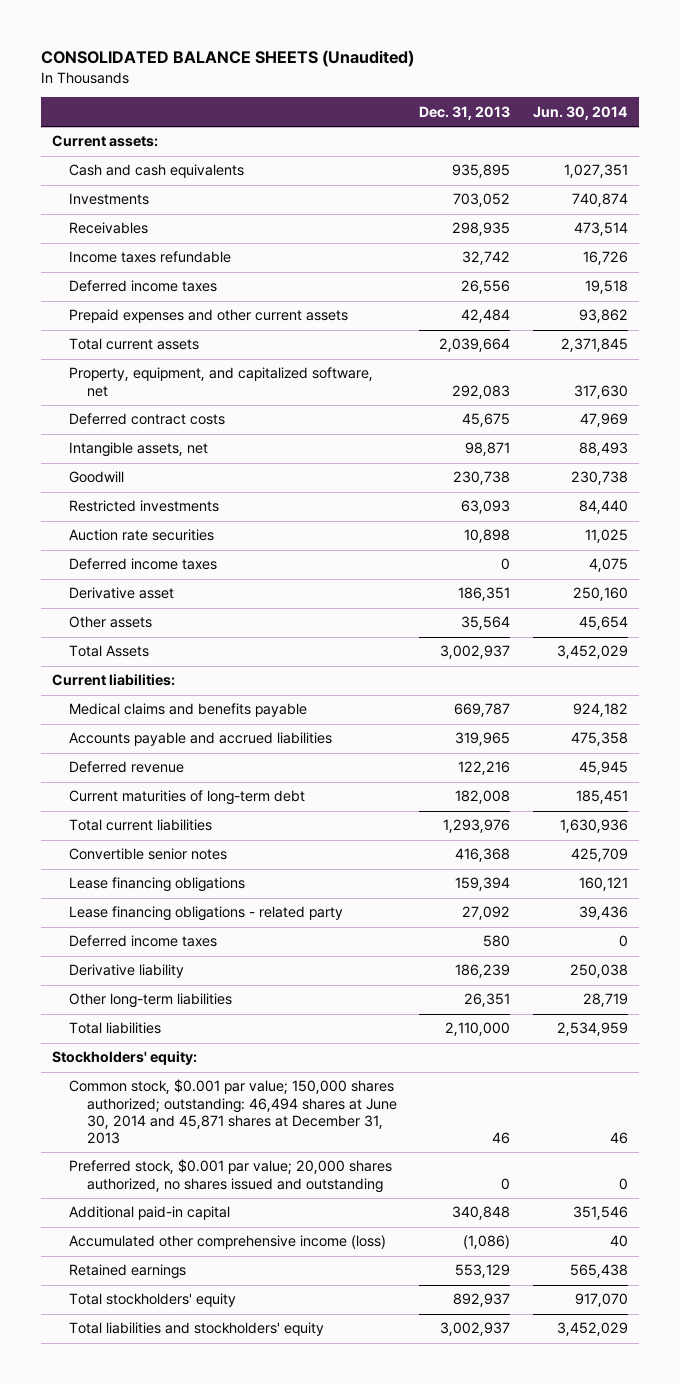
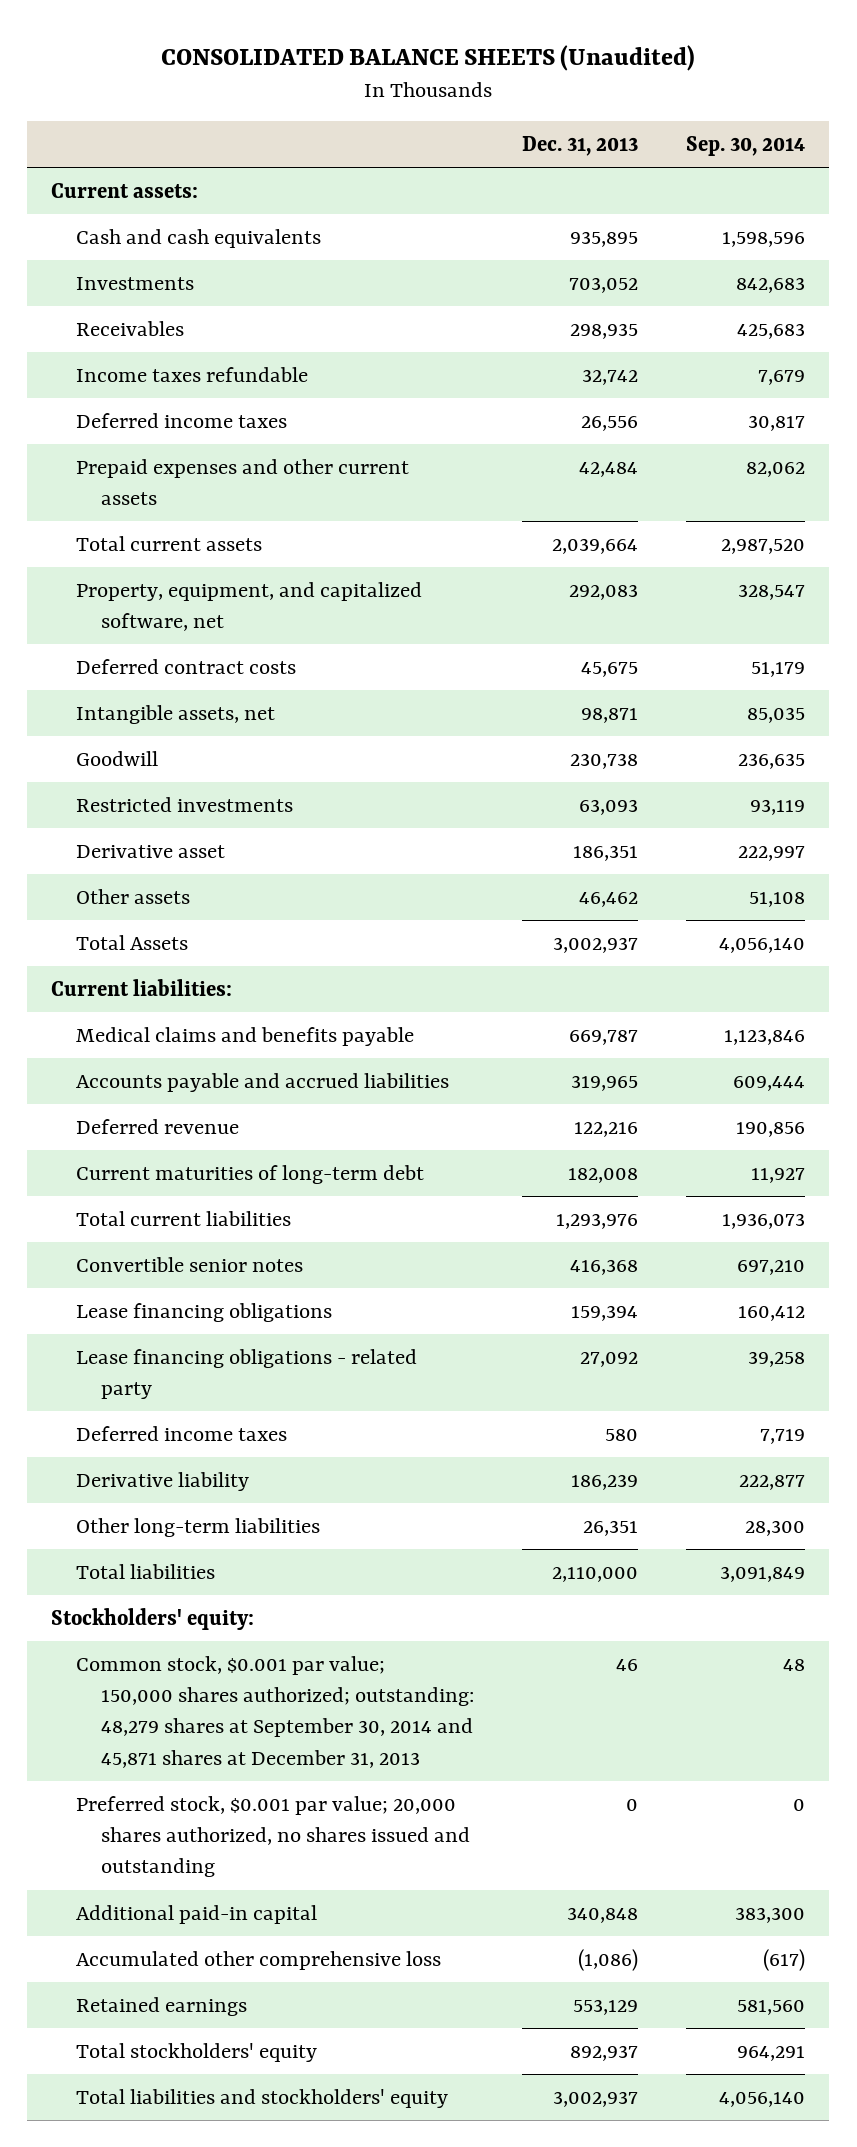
- | Dec. 31, 2013 | Jun. 30, 2014
+ | Dec. 31, 2013 | Sep. 30, 2014
- Auction rate securities | 10,898 | 11,025
- Deferred income taxes | 0 | 4,075
- Other assets | 35,564 | 45,654
+ Other assets | 46,462 | 51,108
- Common stock, $0.001 par value; 150,000 shares authorized; outstanding: 46,494 shares at June 30, 2014 and 45,871 shares at December 31, 2013 | 46 | 46
+ Common stock, $0.001 par value; 150,000 shares authorized; outstanding: 48,279 shares at September 30, 2014 and 45,871 shares at December 31, 2013 | 46 | 48
- Accumulated other comprehensive income (loss) | (1,086) | 40
+ Accumulated other comprehensive loss | (1,086) | (617)

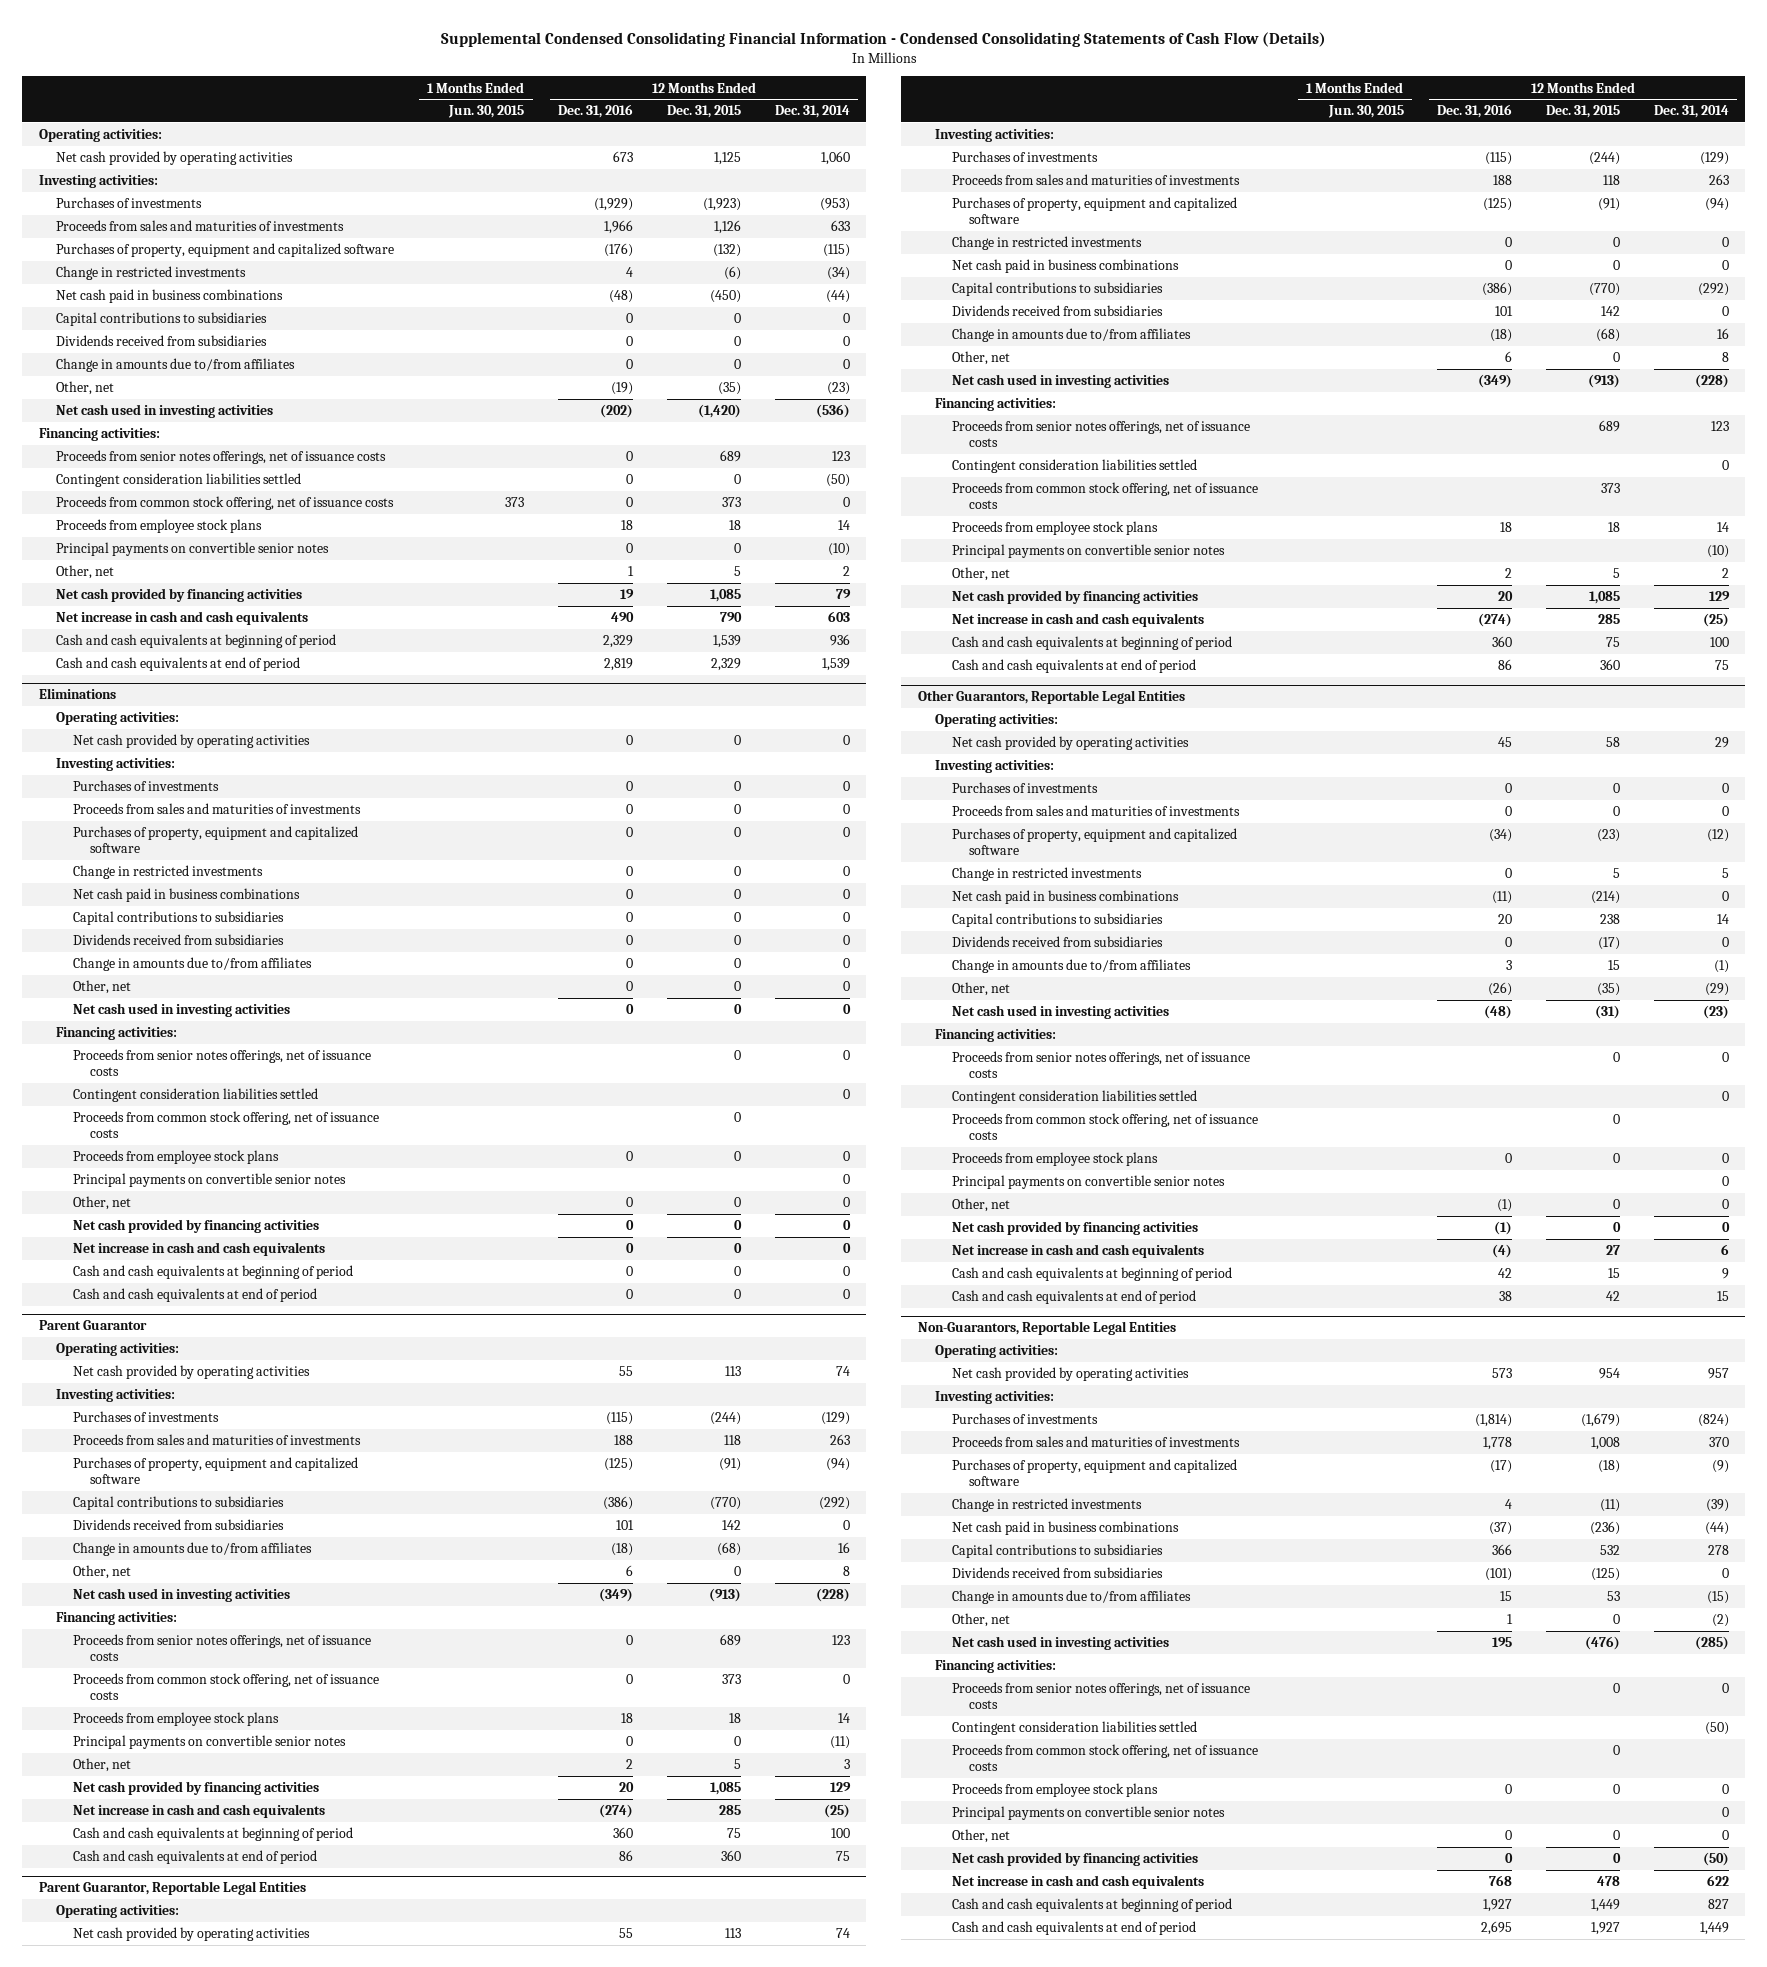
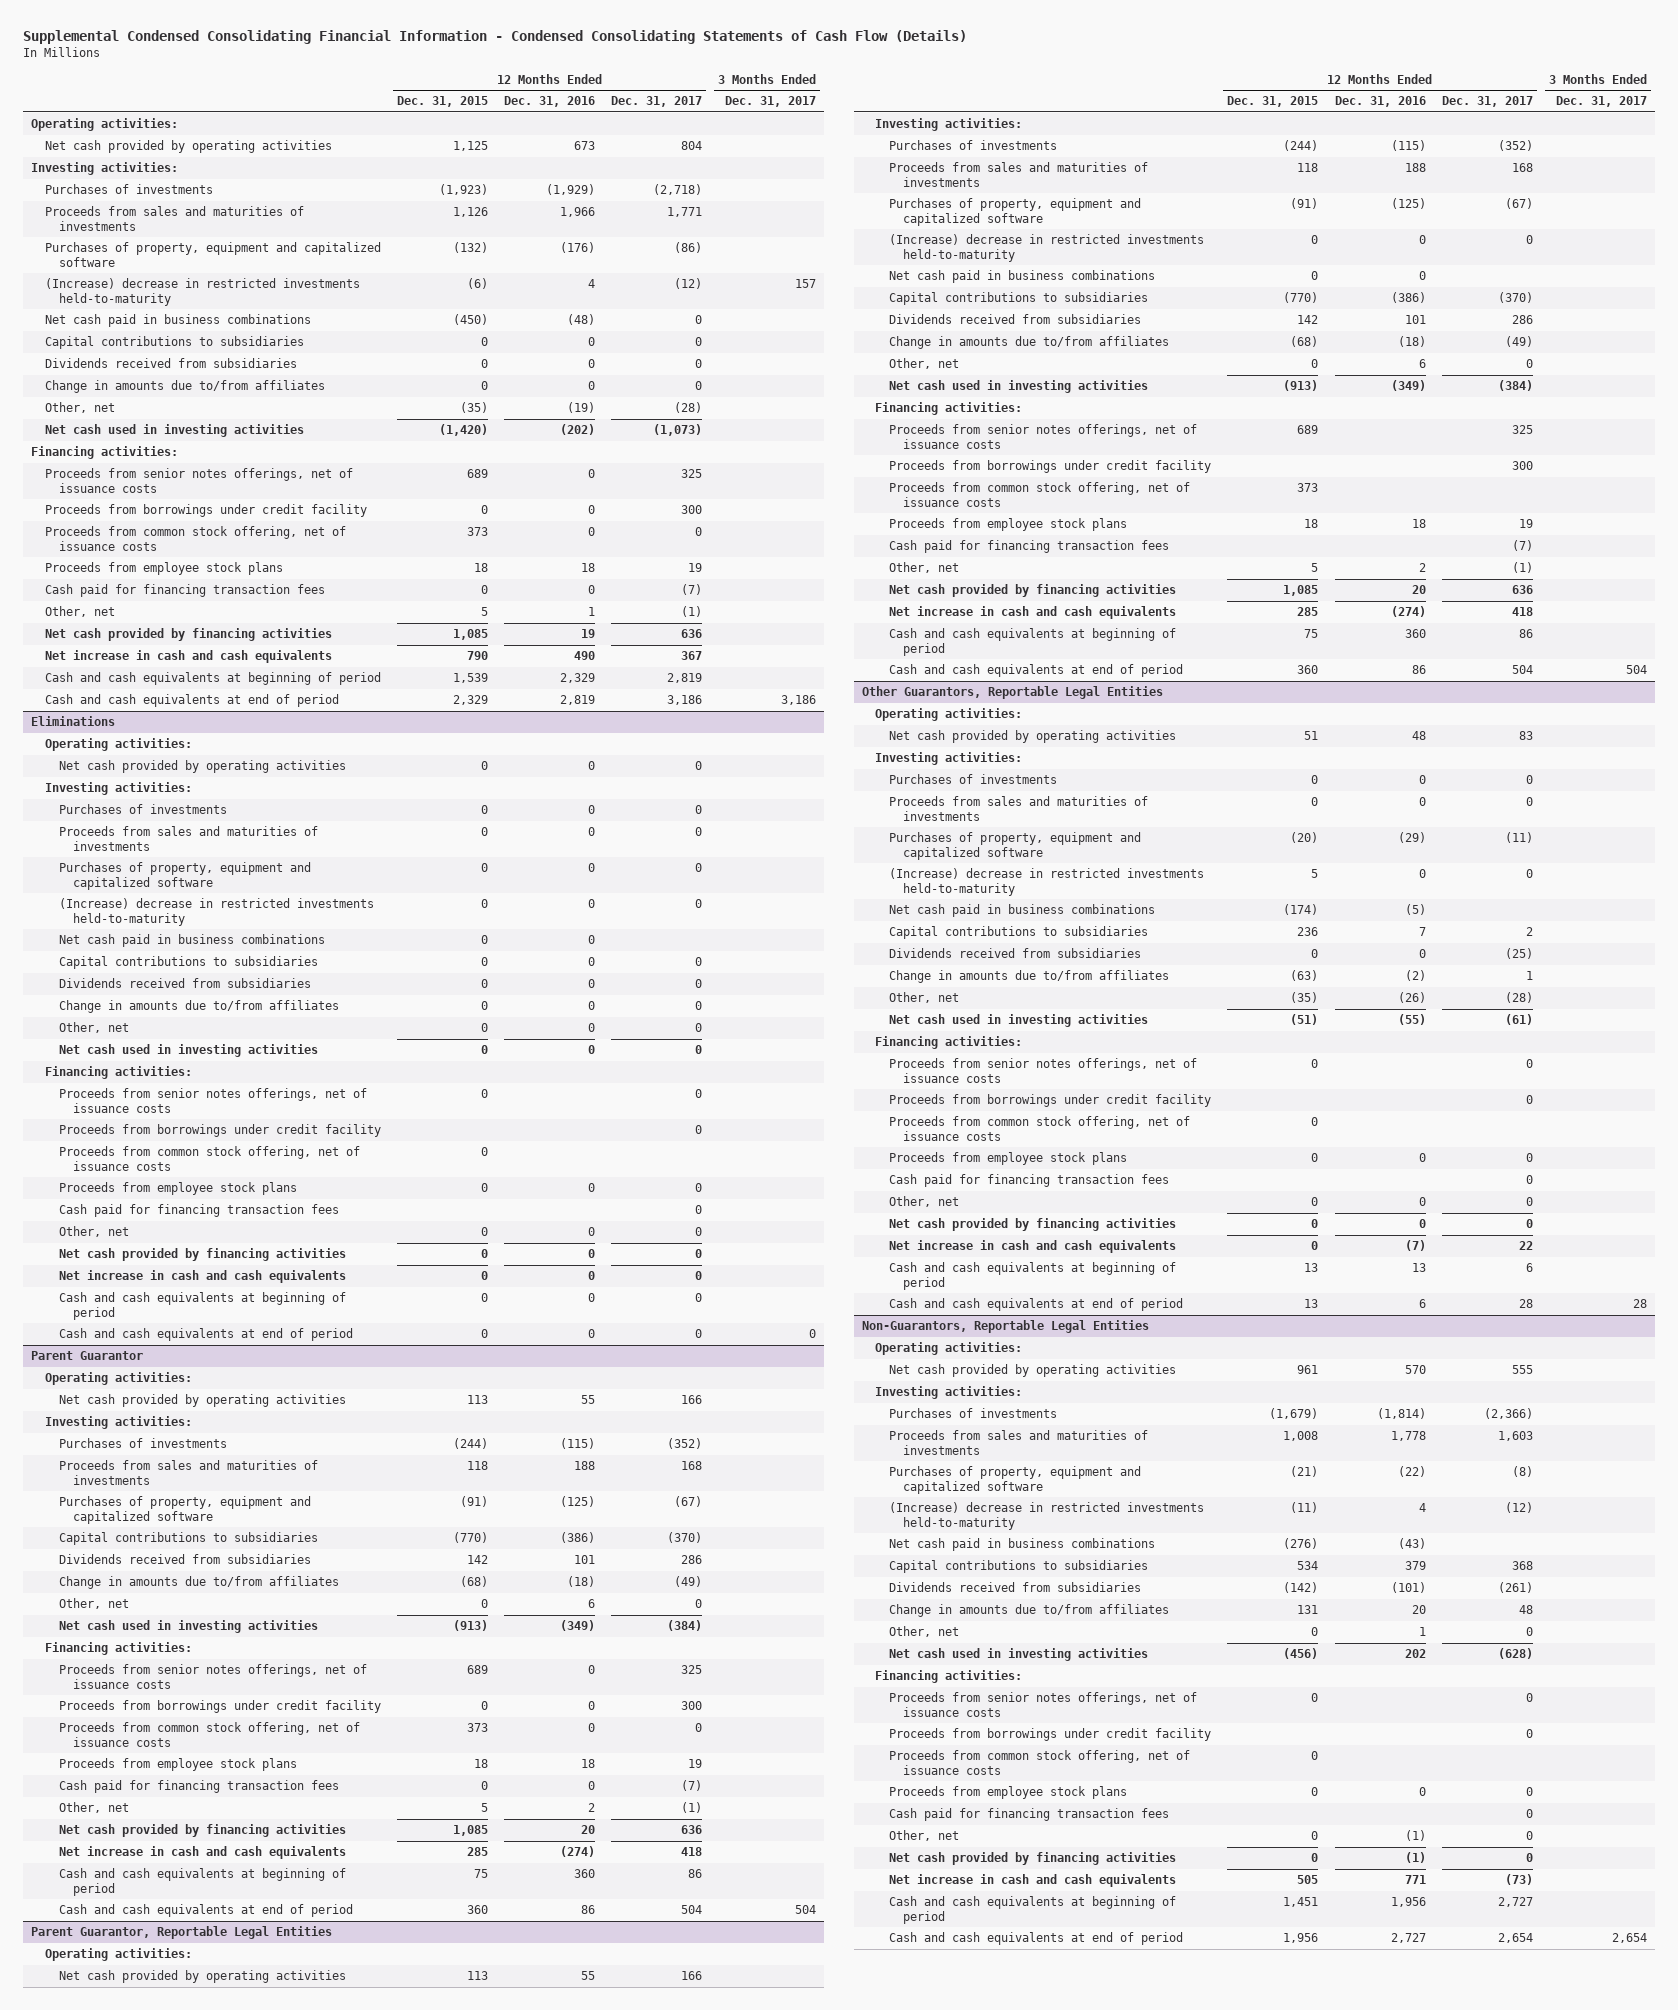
- | 1 Months Ended Jun. 30, 2015 | 12 Months Ended Dec. 31, 2016 | 12 Months Ended Dec. 31, 2015 | 12 Months Ended Dec. 31, 2014
+ | 12 Months Ended Dec. 31, 2015 | 12 Months Ended Dec. 31, 2016 | 12 Months Ended Dec. 31, 2017 | 3 Months Ended Dec. 31, 2017
- Change in restricted investments | | 4 | (6) | (34)
+ (Increase) decrease in restricted investments held-to-maturity | (6) | 4 | (12) | 157
- Contingent consideration liabilities settled | | 0 | 0 | (50)
+ Proceeds from borrowings under credit facility | 0 | 0 | 300 |
- Principal payments on convertible senior notes | | 0 | 0 | (10)
+ Cash paid for financing transaction fees | 0 | 0 | (7) |
@ Eliminations
- Change in restricted investments | | 0 | 0 | 0
+ (Increase) decrease in restricted investments held-to-maturity | 0 | 0 | 0 |
- Contingent consideration liabilities settled | | | | 0
+ Proceeds from borrowings under credit facility | | | 0 |
- Principal payments on convertible senior notes | | | | 0
+ Cash paid for financing transaction fees | | | 0 |
@ Parent Guarantor
+ Proceeds from borrowings under credit facility | 0 | 0 | 300 |
- Principal payments on convertible senior notes | | 0 | 0 | (11)
+ Cash paid for financing transaction fees | 0 | 0 | (7) |
@ Parent Guarantor, Reportable Legal Entities
- Change in restricted investments | | 0 | 0 | 0
+ (Increase) decrease in restricted investments held-to-maturity | 0 | 0 | 0 |
- Contingent consideration liabilities settled | | | | 0
+ Proceeds from borrowings under credit facility | | | 300 |
- Principal payments on convertible senior notes | | | | (10)
+ Cash paid for financing transaction fees | | | (7) |
@ Other Guarantors, Reportable Legal Entities
- Net cash provided by operating activities | | 45 | 58 | 29
+ Net cash provided by operating activities | 51 | 48 | 83 |
- Purchases of property, equipment and capitalized software | | (34) | (23) | (12)
- Change in restricted investments | | 0 | 5 | 5
- Net cash paid in business combinations | | (11) | (214) | 0
- Capital contributions to subsidiaries | | 20 | 238 | 14
- Dividends received from subsidiaries | | 0 | (17) | 0
- Change in amounts due to/from affiliates | | 3 | 15 | (1)
+ Purchases of property, equipment and capitalized software | (20) | (29) | (11) |
+ (Increase) decrease in restricted investments held-to-maturity | 5 | 0 | 0 |
+ Net cash paid in business combinations | (174) | (5) | |
+ Capital contributions to subsidiaries | 236 | 7 | 2 |
+ Dividends received from subsidiaries | 0 | 0 | (25) |
+ Change in amounts due to/from affiliates | (63) | (2) | 1 |
- Net cash used in investing activities | | (48) | (31) | (23)
+ Net cash used in investing activities | (51) | (55) | (61) |
- Contingent consideration liabilities settled | | | | 0
+ Proceeds from borrowings under credit facility | | | 0 |
- Principal payments on convertible senior notes | | | | 0
- Other, net | | (1) | 0 | 0
- Net cash provided by financing activities | | (1) | 0 | 0
- Net increase in cash and cash equivalents | | (4) | 27 | 6
- Cash and cash equivalents at beginning of period | | 42 | 15 | 9
- Cash and cash equivalents at end of period | | 38 | 42 | 15
+ Cash paid for financing transaction fees | | | 0 |
+ Other, net | 0 | 0 | 0 |
+ Net cash provided by financing activities | 0 | 0 | 0 |
+ Net increase in cash and cash equivalents | 0 | (7) | 22 |
+ Cash and cash equivalents at beginning of period | 13 | 13 | 6 |
+ Cash and cash equivalents at end of period | 13 | 6 | 28 | 28
@ Non-Guarantors, Reportable Legal Entities
- Net cash provided by operating activities | | 573 | 954 | 957
+ Net cash provided by operating activities | 961 | 570 | 555 |
- Purchases of property, equipment and capitalized software | | (17) | (18) | (9)
- Change in restricted investments | | 4 | (11) | (39)
- Net cash paid in business combinations | | (37) | (236) | (44)
- Capital contributions to subsidiaries | | 366 | 532 | 278
- Dividends received from subsidiaries | | (101) | (125) | 0
- Change in amounts due to/from affiliates | | 15 | 53 | (15)
+ Purchases of property, equipment and capitalized software | (21) | (22) | (8) |
+ (Increase) decrease in restricted investments held-to-maturity | (11) | 4 | (12) |
+ Net cash paid in business combinations | (276) | (43) | |
+ Capital contributions to subsidiaries | 534 | 379 | 368 |
+ Dividends received from subsidiaries | (142) | (101) | (261) |
+ Change in amounts due to/from affiliates | 131 | 20 | 48 |
- Net cash used in investing activities | | 195 | (476) | (285)
+ Net cash used in investing activities | (456) | 202 | (628) |
- Contingent consideration liabilities settled | | | | (50)
+ Proceeds from borrowings under credit facility | | | 0 |
- Principal payments on convertible senior notes | | | | 0
- Other, net | | 0 | 0 | 0
- Net cash provided by financing activities | | 0 | 0 | (50)
- Net increase in cash and cash equivalents | | 768 | 478 | 622
- Cash and cash equivalents at beginning of period | | 1,927 | 1,449 | 827
- Cash and cash equivalents at end of period | | 2,695 | 1,927 | 1,449
+ Cash paid for financing transaction fees | | | 0 |
+ Other, net | 0 | (1) | 0 |
+ Net cash provided by financing activities | 0 | (1) | 0 |
+ Net increase in cash and cash equivalents | 505 | 771 | (73) |
+ Cash and cash equivalents at beginning of period | 1,451 | 1,956 | 2,727 |
+ Cash and cash equivalents at end of period | 1,956 | 2,727 | 2,654 | 2,654

